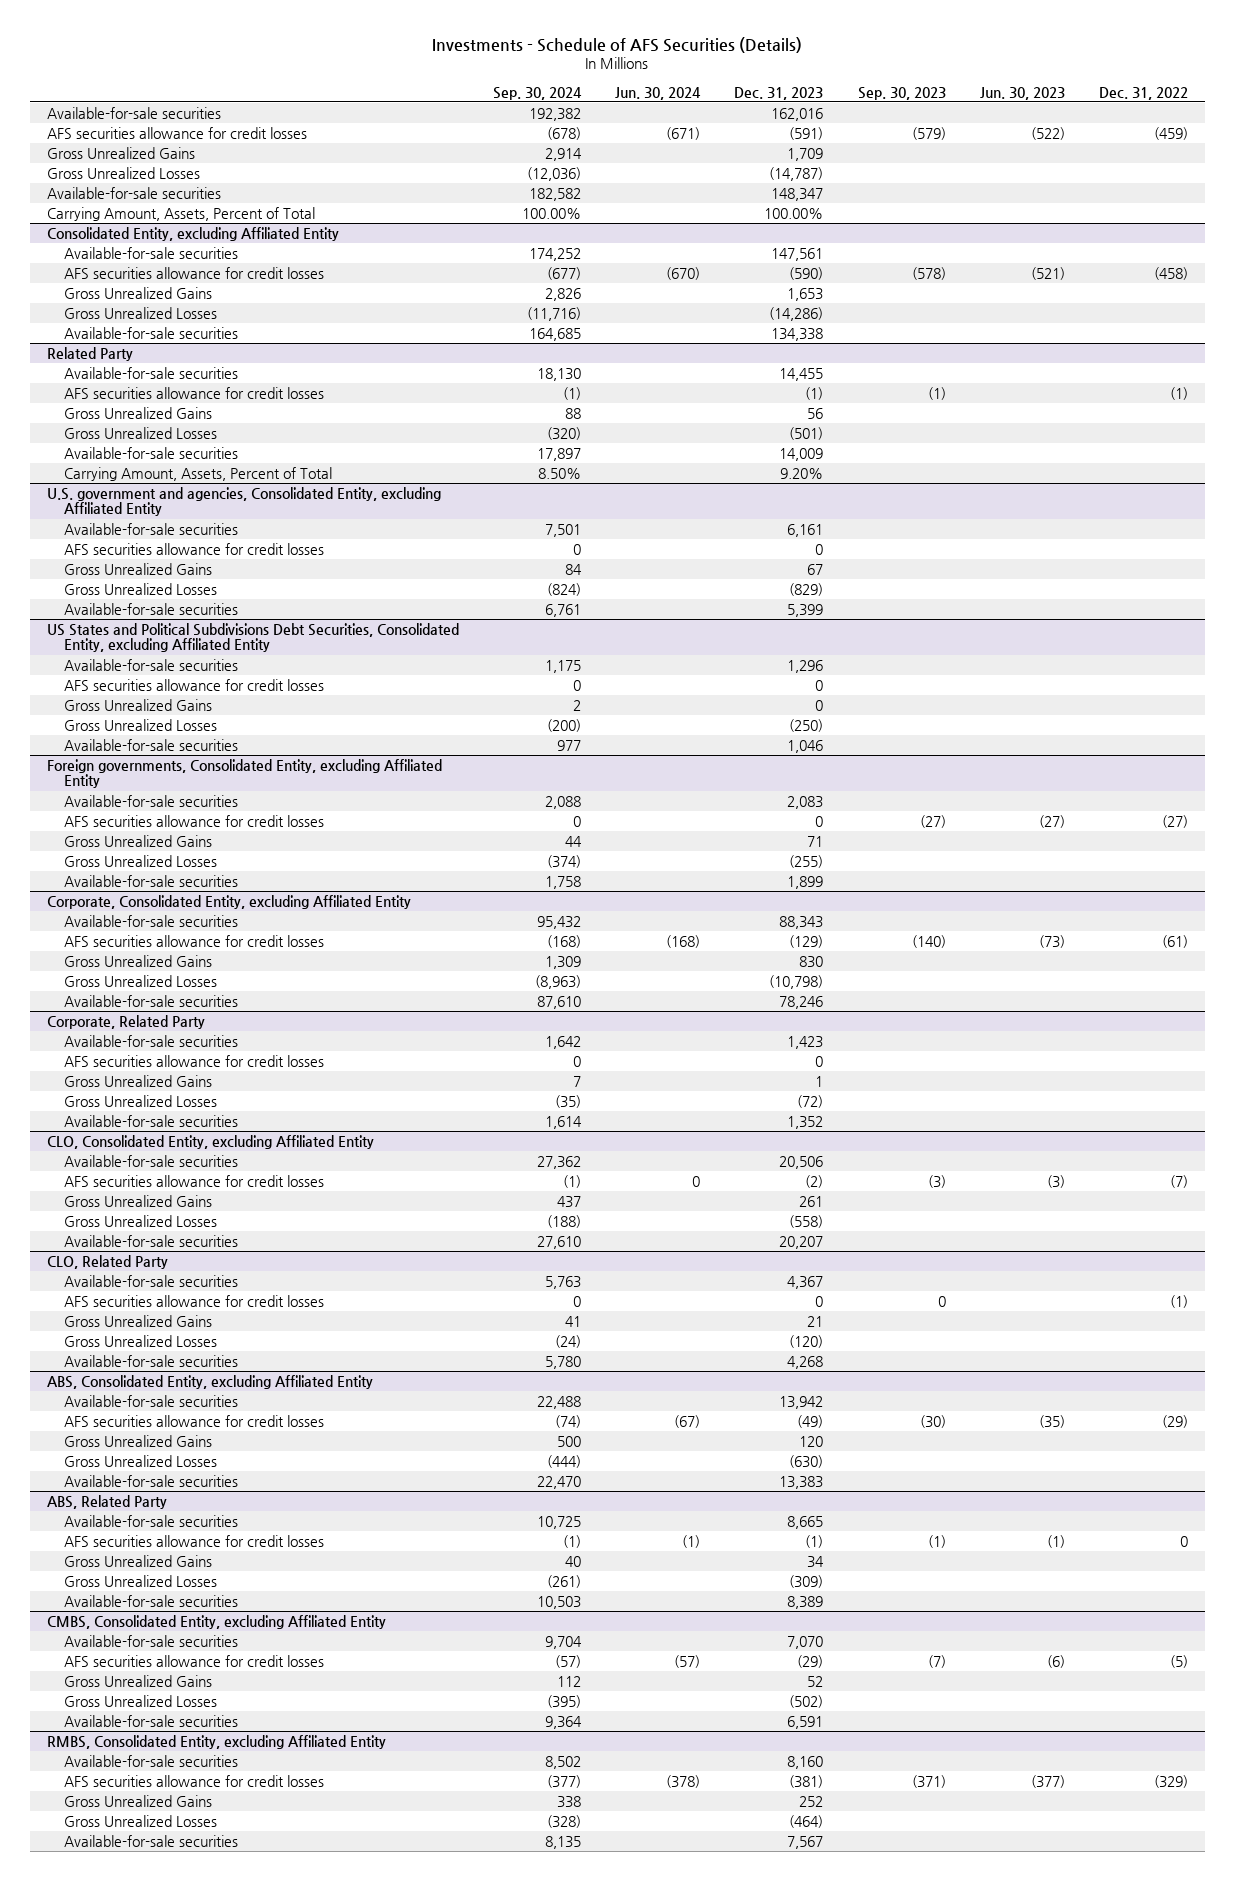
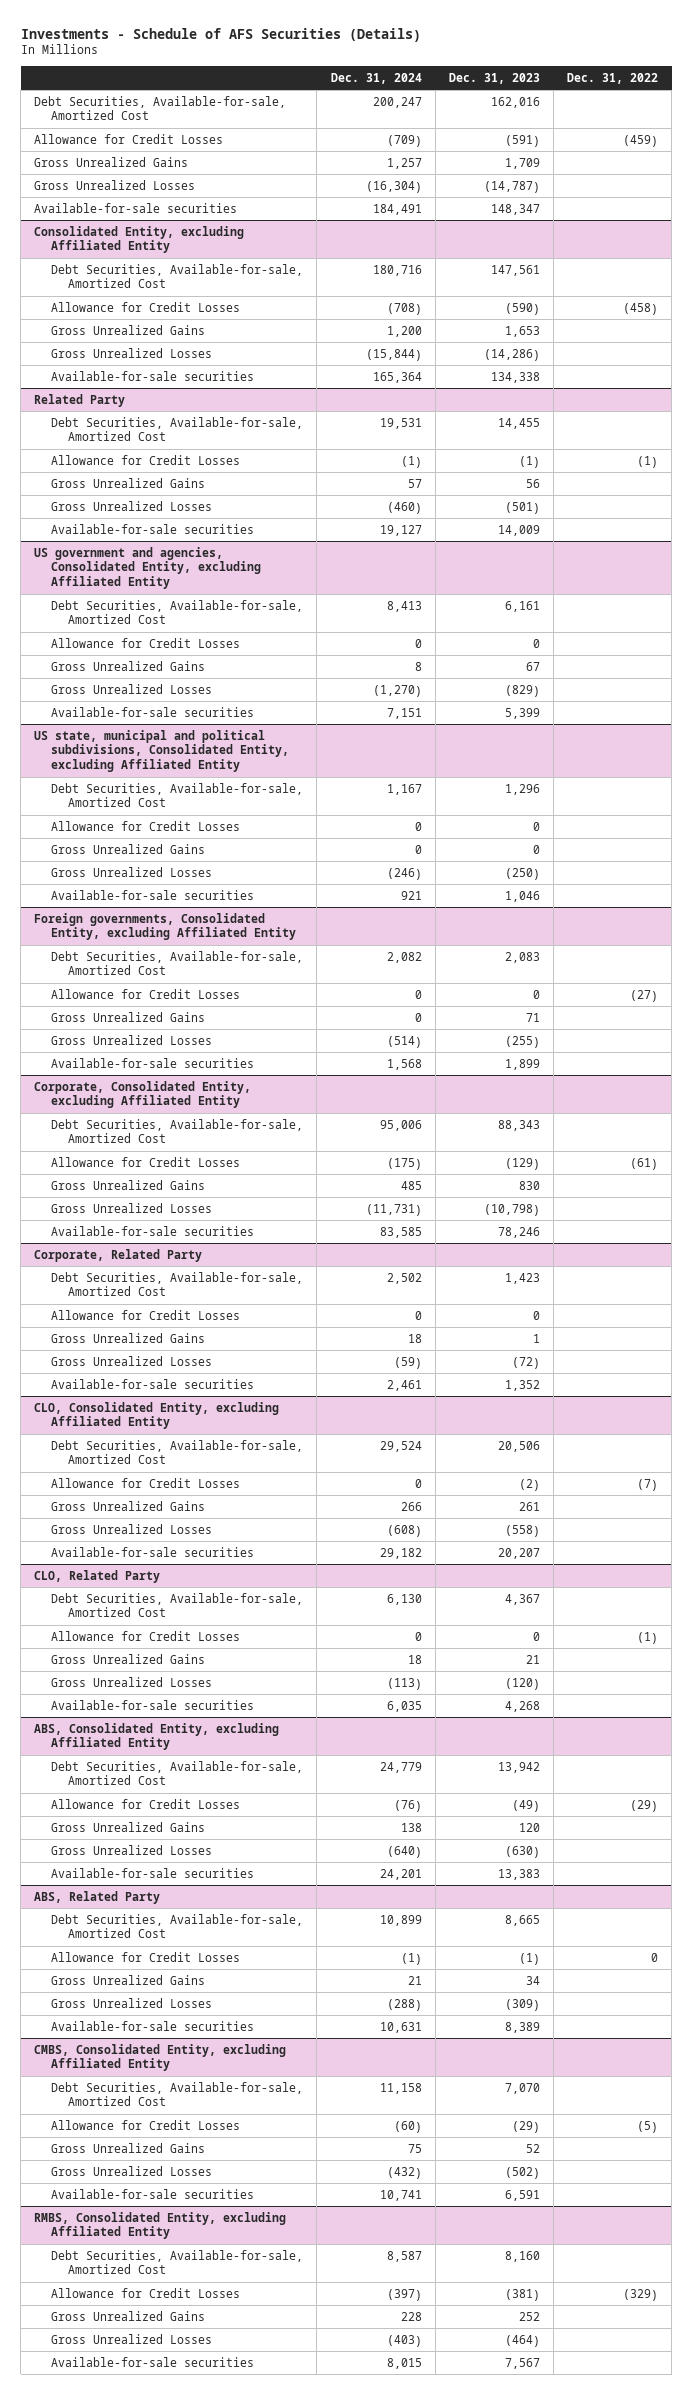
- | Sep. 30, 2024 | Jun. 30, 2024 | Dec. 31, 2023 | Sep. 30, 2023 | Jun. 30, 2023 | Dec. 31, 2022
+ | Dec. 31, 2024 | Dec. 31, 2023 | Dec. 31, 2022
- Available-for-sale securities | 192,382 | | 162,016 | | |
- AFS securities allowance for credit losses | (678) | (671) | (591) | (579) | (522) | (459)
+ Debt Securities, Available-for-sale, Amortized Cost | 200,247 | 162,016 |
+ Allowance for Credit Losses | (709) | (591) | (459)
- Carrying Amount, Assets, Percent of Total | 100.00% | | 100.00% | | |
@ Consolidated Entity, excluding Affiliated Entity
- Available-for-sale securities | 174,252 | | 147,561 | | |
- AFS securities allowance for credit losses | (677) | (670) | (590) | (578) | (521) | (458)
+ Debt Securities, Available-for-sale, Amortized Cost | 180,716 | 147,561 |
+ Allowance for Credit Losses | (708) | (590) | (458)
@ Related Party
- Available-for-sale securities | 18,130 | | 14,455 | | |
- AFS securities allowance for credit losses | (1) | | (1) | (1) | | (1)
+ Debt Securities, Available-for-sale, Amortized Cost | 19,531 | 14,455 |
+ Allowance for Credit Losses | (1) | (1) | (1)
- Carrying Amount, Assets, Percent of Total | 8.50% | | 9.20% | | |
- U.S. government and agencies, Consolidated Entity, excluding Affiliated Entity
- Available-for-sale securities | 7,501 | | 6,161 | | |
- AFS securities allowance for credit losses | 0 | | 0 | | |
+ US government and agencies, Consolidated Entity, excluding Affiliated Entity
+ Debt Securities, Available-for-sale, Amortized Cost | 8,413 | 6,161 |
+ Allowance for Credit Losses | 0 | 0 |
- US States and Political Subdivisions Debt Securities, Consolidated Entity, excluding Affiliated Entity
- Available-for-sale securities | 1,175 | | 1,296 | | |
- AFS securities allowance for credit losses | 0 | | 0 | | |
+ US state, municipal and political subdivisions, Consolidated Entity, excluding Affiliated Entity
+ Debt Securities, Available-for-sale, Amortized Cost | 1,167 | 1,296 |
+ Allowance for Credit Losses | 0 | 0 |
@ Foreign governments, Consolidated Entity, excluding Affiliated Entity
- Available-for-sale securities | 2,088 | | 2,083 | | |
- AFS securities allowance for credit losses | 0 | | 0 | (27) | (27) | (27)
+ Debt Securities, Available-for-sale, Amortized Cost | 2,082 | 2,083 |
+ Allowance for Credit Losses | 0 | 0 | (27)
@ Corporate, Consolidated Entity, excluding Affiliated Entity
- Available-for-sale securities | 95,432 | | 88,343 | | |
- AFS securities allowance for credit losses | (168) | (168) | (129) | (140) | (73) | (61)
+ Debt Securities, Available-for-sale, Amortized Cost | 95,006 | 88,343 |
+ Allowance for Credit Losses | (175) | (129) | (61)
@ Corporate, Related Party
- Available-for-sale securities | 1,642 | | 1,423 | | |
- AFS securities allowance for credit losses | 0 | | 0 | | |
+ Debt Securities, Available-for-sale, Amortized Cost | 2,502 | 1,423 |
+ Allowance for Credit Losses | 0 | 0 |
@ CLO, Consolidated Entity, excluding Affiliated Entity
- Available-for-sale securities | 27,362 | | 20,506 | | |
- AFS securities allowance for credit losses | (1) | 0 | (2) | (3) | (3) | (7)
+ Debt Securities, Available-for-sale, Amortized Cost | 29,524 | 20,506 |
+ Allowance for Credit Losses | 0 | (2) | (7)
@ CLO, Related Party
- Available-for-sale securities | 5,763 | | 4,367 | | |
- AFS securities allowance for credit losses | 0 | | 0 | 0 | | (1)
+ Debt Securities, Available-for-sale, Amortized Cost | 6,130 | 4,367 |
+ Allowance for Credit Losses | 0 | 0 | (1)
@ ABS, Consolidated Entity, excluding Affiliated Entity
- Available-for-sale securities | 22,488 | | 13,942 | | |
- AFS securities allowance for credit losses | (74) | (67) | (49) | (30) | (35) | (29)
+ Debt Securities, Available-for-sale, Amortized Cost | 24,779 | 13,942 |
+ Allowance for Credit Losses | (76) | (49) | (29)
@ ABS, Related Party
- Available-for-sale securities | 10,725 | | 8,665 | | |
- AFS securities allowance for credit losses | (1) | (1) | (1) | (1) | (1) | 0
+ Debt Securities, Available-for-sale, Amortized Cost | 10,899 | 8,665 |
+ Allowance for Credit Losses | (1) | (1) | 0
@ CMBS, Consolidated Entity, excluding Affiliated Entity
- Available-for-sale securities | 9,704 | | 7,070 | | |
- AFS securities allowance for credit losses | (57) | (57) | (29) | (7) | (6) | (5)
+ Debt Securities, Available-for-sale, Amortized Cost | 11,158 | 7,070 |
+ Allowance for Credit Losses | (60) | (29) | (5)
@ RMBS, Consolidated Entity, excluding Affiliated Entity
- Available-for-sale securities | 8,502 | | 8,160 | | |
- AFS securities allowance for credit losses | (377) | (378) | (381) | (371) | (377) | (329)
+ Debt Securities, Available-for-sale, Amortized Cost | 8,587 | 8,160 |
+ Allowance for Credit Losses | (397) | (381) | (329)

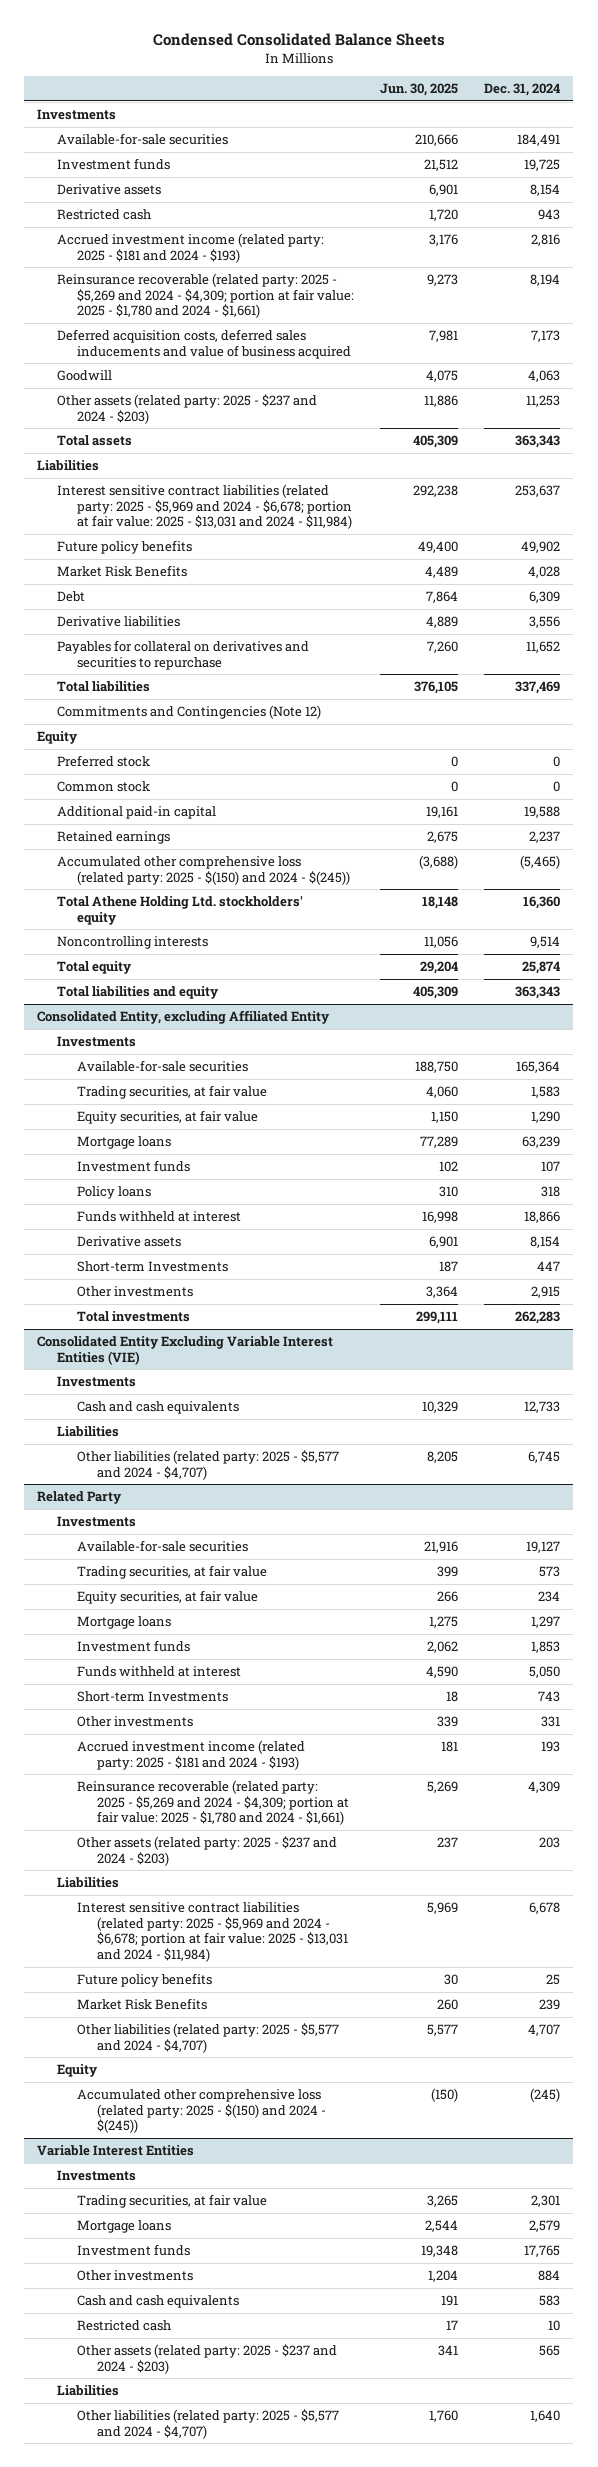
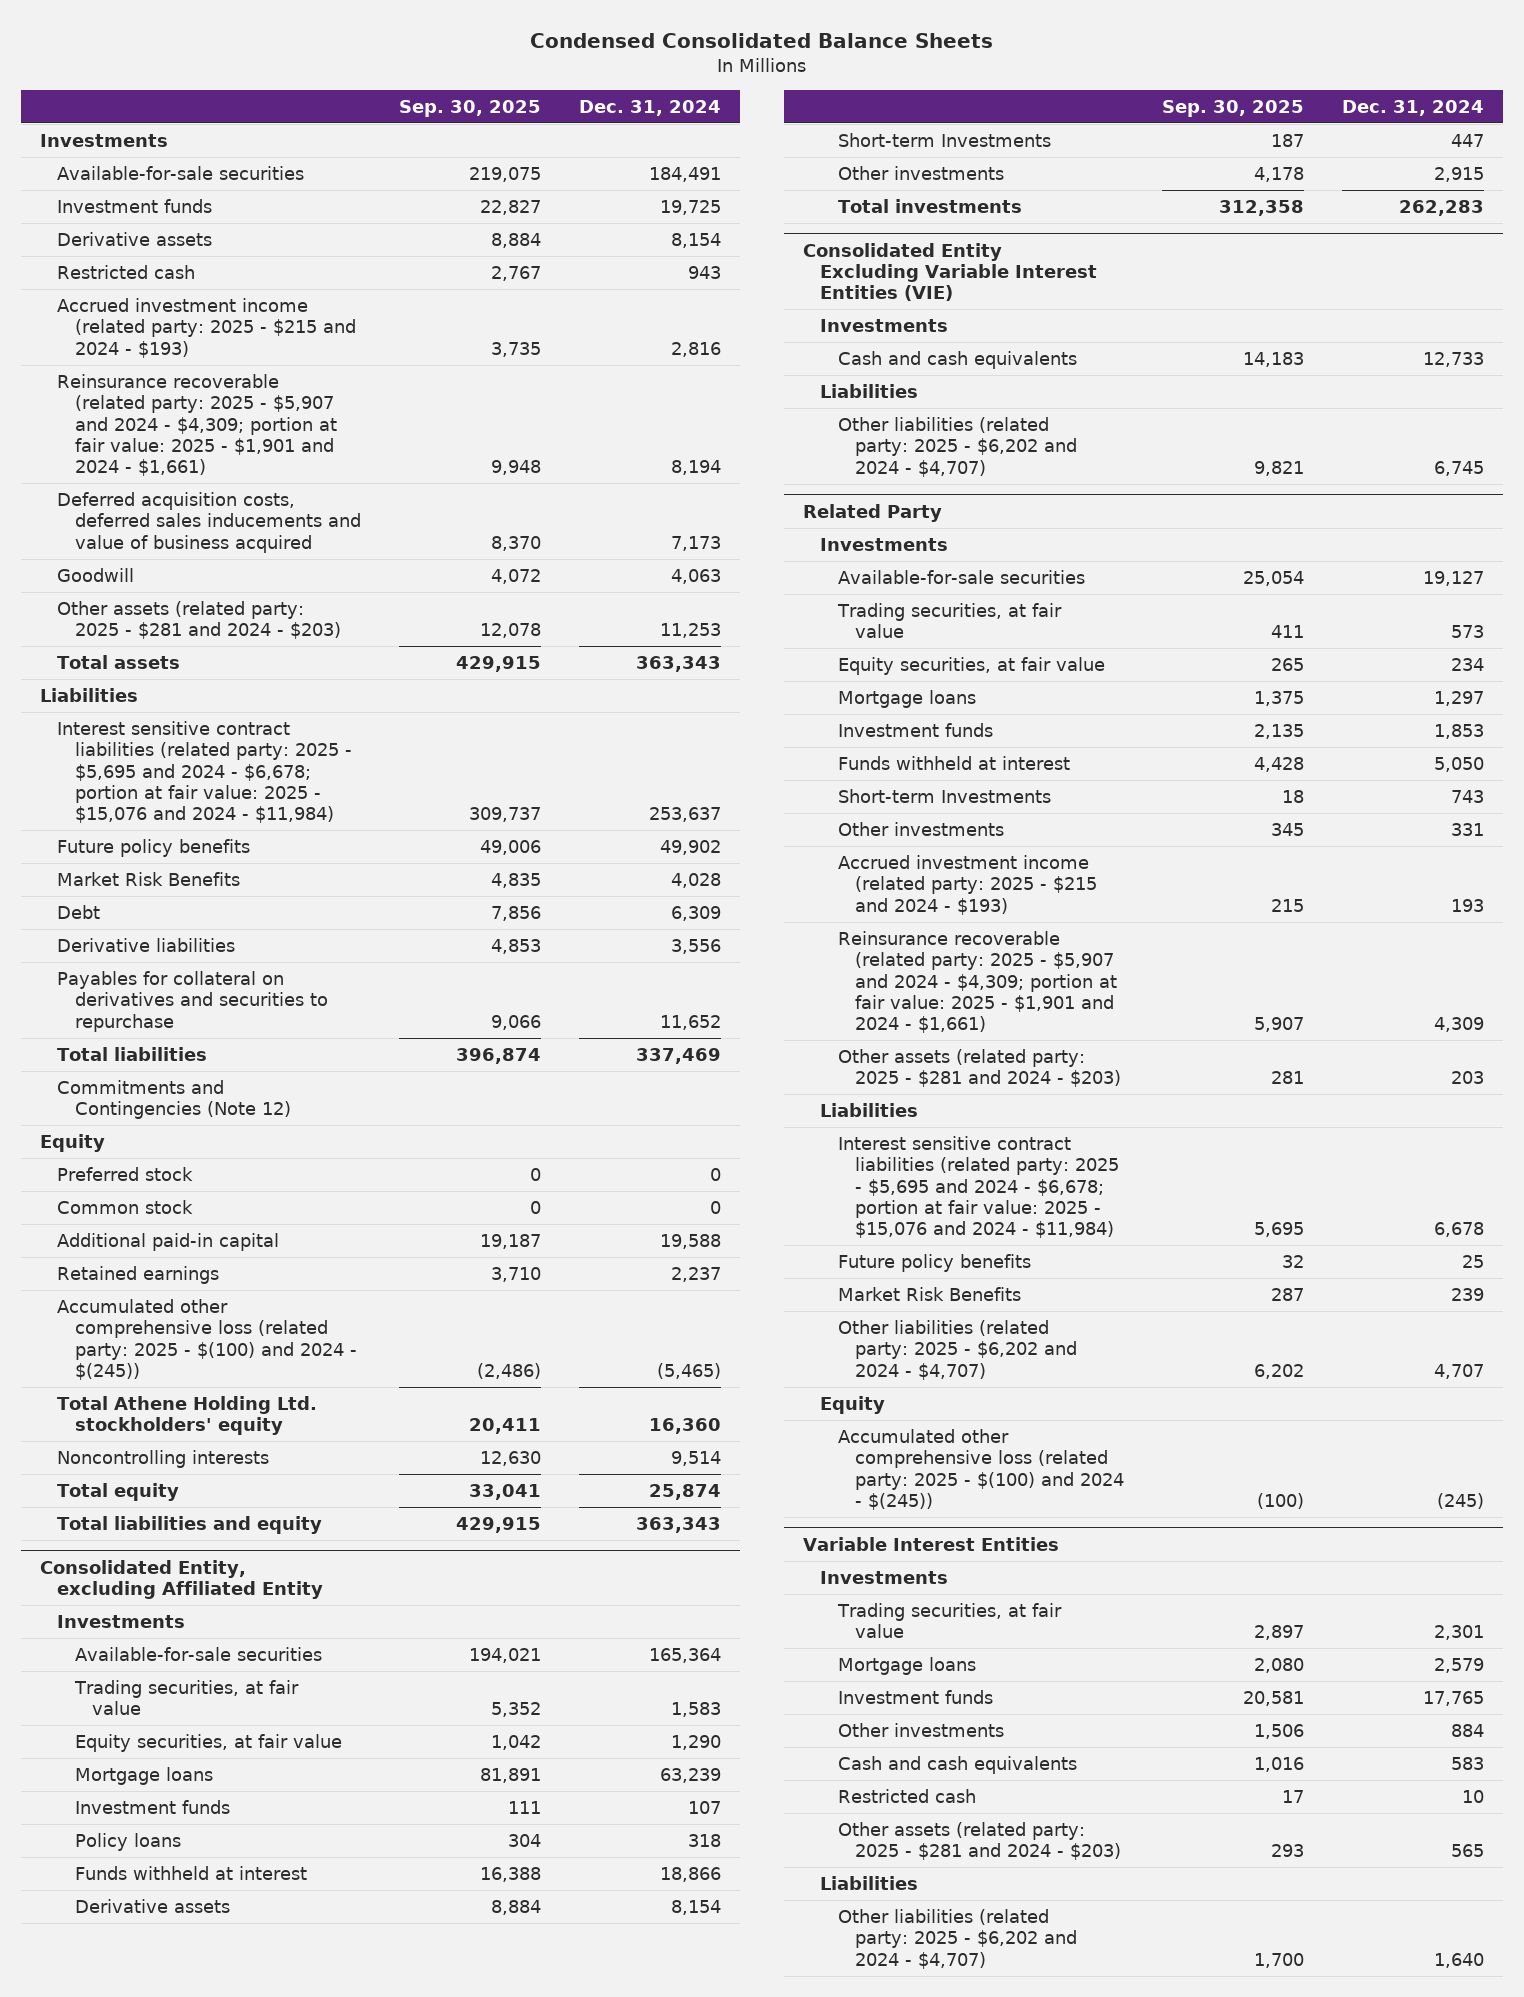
- | Jun. 30, 2025 | Dec. 31, 2024
+ | Sep. 30, 2025 | Dec. 31, 2024
- Accrued investment income (related party: 2025 - $181 and 2024 - $193) | 3,176 | 2,816
- Reinsurance recoverable (related party: 2025 - $5,269 and 2024 - $4,309; portion at fair value: 2025 - $1,780 and 2024 - $1,661) | 9,273 | 8,194
+ Accrued investment income (related party: 2025 - $215 and 2024 - $193) | 3,735 | 2,816
+ Reinsurance recoverable (related party: 2025 - $5,907 and 2024 - $4,309; portion at fair value: 2025 - $1,901 and 2024 - $1,661) | 9,948 | 8,194
- Other assets (related party: 2025 - $237 and 2024 - $203) | 11,886 | 11,253
+ Other assets (related party: 2025 - $281 and 2024 - $203) | 12,078 | 11,253
- Interest sensitive contract liabilities (related party: 2025 - $5,969 and 2024 - $6,678; portion at fair value: 2025 - $13,031 and 2024 - $11,984) | 292,238 | 253,637
+ Interest sensitive contract liabilities (related party: 2025 - $5,695 and 2024 - $6,678; portion at fair value: 2025 - $15,076 and 2024 - $11,984) | 309,737 | 253,637
- Accumulated other comprehensive loss (related party: 2025 - $(150) and 2024 - $(245)) | (3,688) | (5,465)
+ Accumulated other comprehensive loss (related party: 2025 - $(100) and 2024 - $(245)) | (2,486) | (5,465)
@ Consolidated Entity Excluding Variable Interest Entities (VIE)
- Other liabilities (related party: 2025 - $5,577 and 2024 - $4,707) | 8,205 | 6,745
+ Other liabilities (related party: 2025 - $6,202 and 2024 - $4,707) | 9,821 | 6,745
@ Related Party
- Accrued investment income (related party: 2025 - $181 and 2024 - $193) | 181 | 193
- Reinsurance recoverable (related party: 2025 - $5,269 and 2024 - $4,309; portion at fair value: 2025 - $1,780 and 2024 - $1,661) | 5,269 | 4,309
- Other assets (related party: 2025 - $237 and 2024 - $203) | 237 | 203
+ Accrued investment income (related party: 2025 - $215 and 2024 - $193) | 215 | 193
+ Reinsurance recoverable (related party: 2025 - $5,907 and 2024 - $4,309; portion at fair value: 2025 - $1,901 and 2024 - $1,661) | 5,907 | 4,309
+ Other assets (related party: 2025 - $281 and 2024 - $203) | 281 | 203
- Interest sensitive contract liabilities (related party: 2025 - $5,969 and 2024 - $6,678; portion at fair value: 2025 - $13,031 and 2024 - $11,984) | 5,969 | 6,678
+ Interest sensitive contract liabilities (related party: 2025 - $5,695 and 2024 - $6,678; portion at fair value: 2025 - $15,076 and 2024 - $11,984) | 5,695 | 6,678
- Other liabilities (related party: 2025 - $5,577 and 2024 - $4,707) | 5,577 | 4,707
+ Other liabilities (related party: 2025 - $6,202 and 2024 - $4,707) | 6,202 | 4,707
- Accumulated other comprehensive loss (related party: 2025 - $(150) and 2024 - $(245)) | (150) | (245)
+ Accumulated other comprehensive loss (related party: 2025 - $(100) and 2024 - $(245)) | (100) | (245)
@ Variable Interest Entities
- Other assets (related party: 2025 - $237 and 2024 - $203) | 341 | 565
+ Other assets (related party: 2025 - $281 and 2024 - $203) | 293 | 565
- Other liabilities (related party: 2025 - $5,577 and 2024 - $4,707) | 1,760 | 1,640
+ Other liabilities (related party: 2025 - $6,202 and 2024 - $4,707) | 1,700 | 1,640

